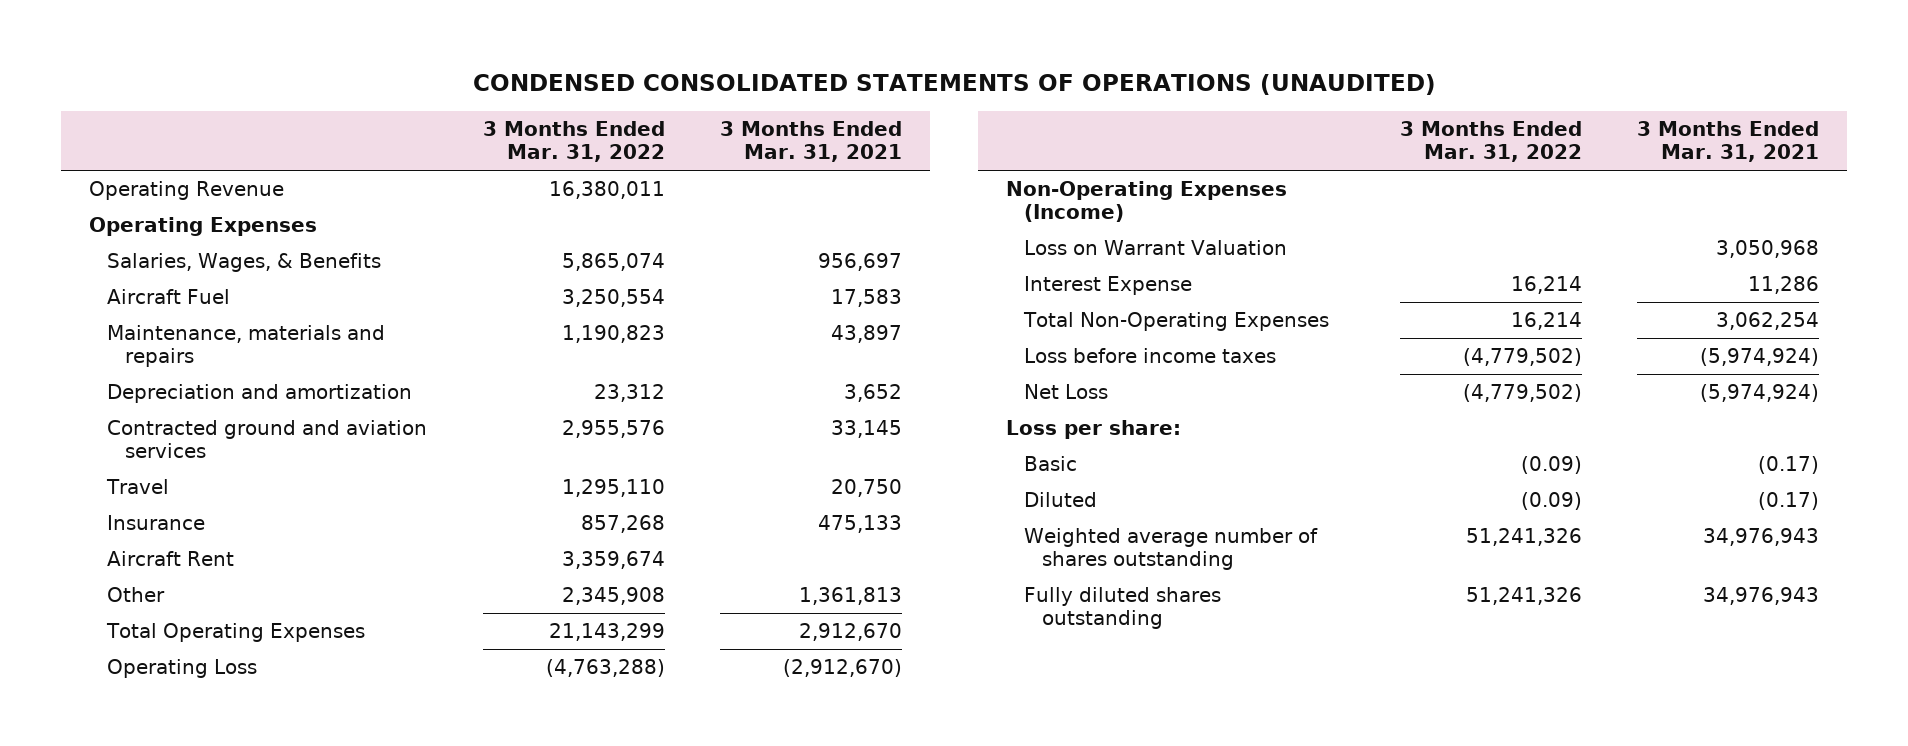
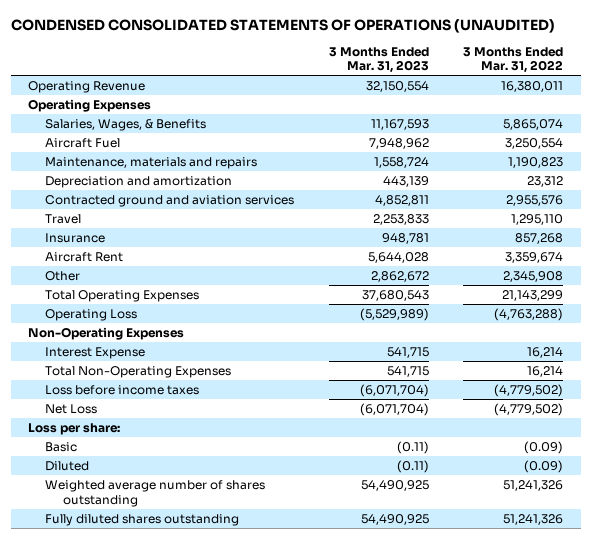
- | 3 Months Ended Mar. 31, 2022 | 3 Months Ended Mar. 31, 2021
+ | 3 Months Ended Mar. 31, 2023 | 3 Months Ended Mar. 31, 2022
- Non-Operating Expenses (Income)
- Loss on Warrant Valuation | | 3,050,968
+ Non-Operating Expenses

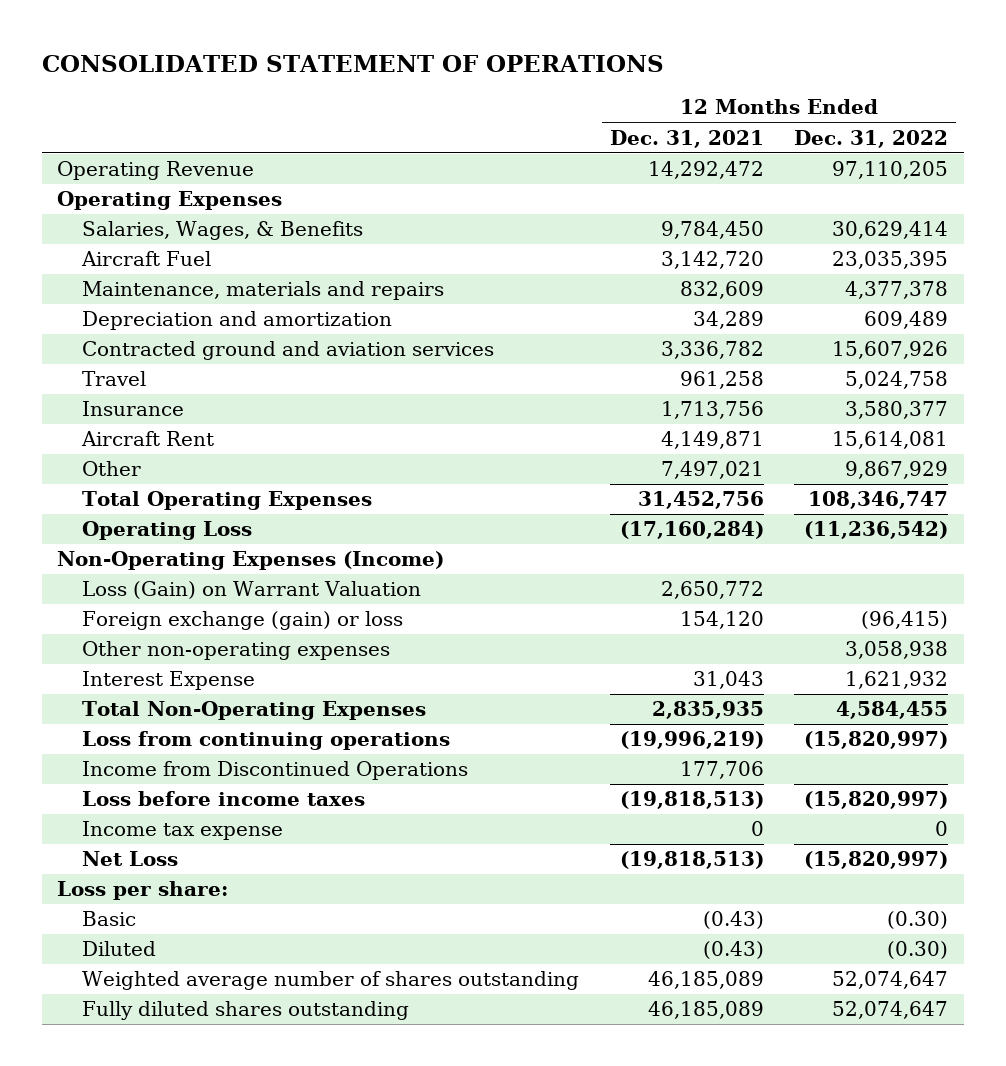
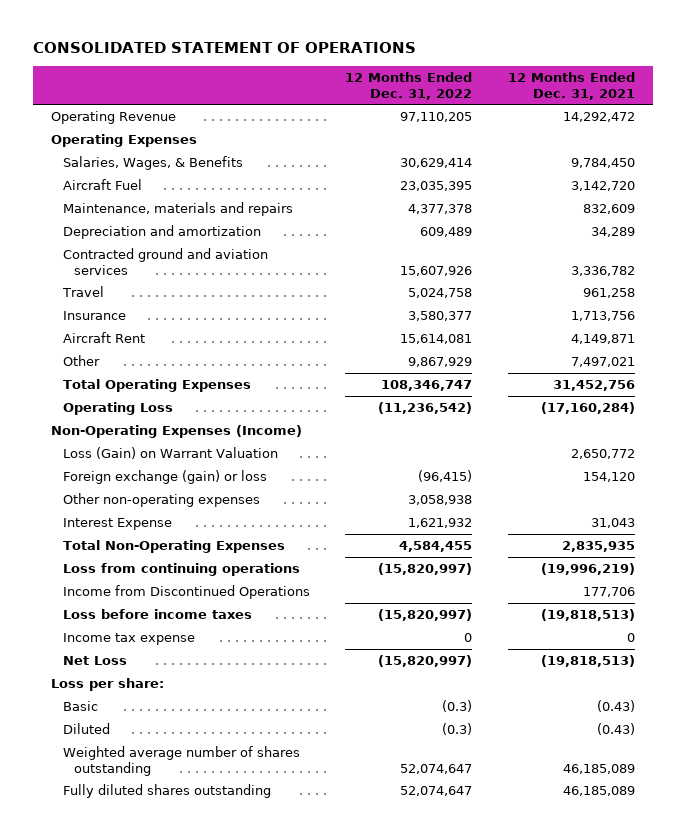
- | 12 Months Ended Dec. 31, 2021 | 12 Months Ended Dec. 31, 2022
+ | 12 Months Ended Dec. 31, 2022 | 12 Months Ended Dec. 31, 2021
- Basic | (0.43) | (0.30)
- Diluted | (0.43) | (0.30)
+ Basic | (0.3) | (0.43)
+ Diluted | (0.3) | (0.43)

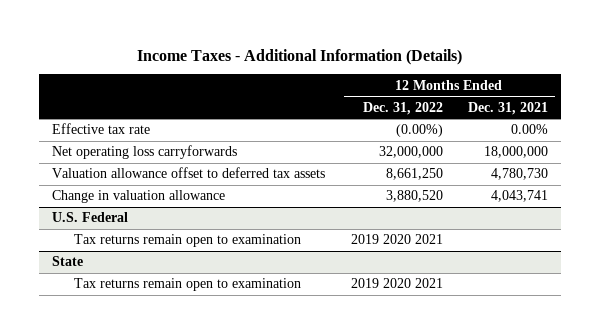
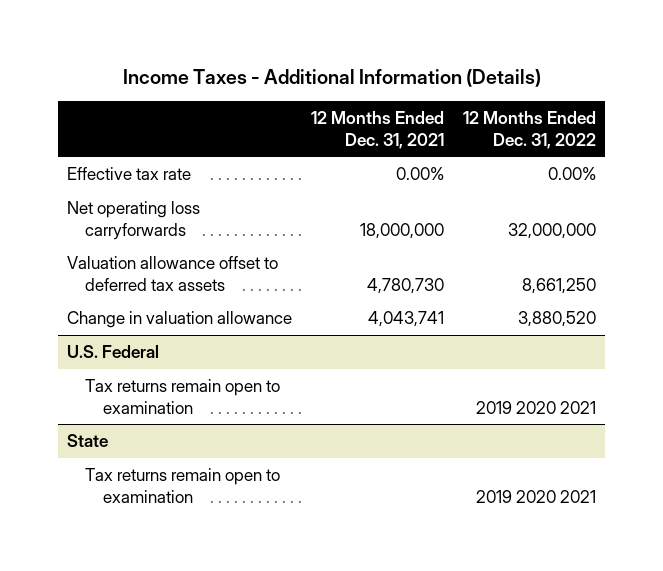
- | 12 Months Ended Dec. 31, 2022 | 12 Months Ended Dec. 31, 2021
+ | 12 Months Ended Dec. 31, 2021 | 12 Months Ended Dec. 31, 2022
- Effective tax rate | (0.00%) | 0.00%
+ Effective tax rate | 0.00% | 0.00%

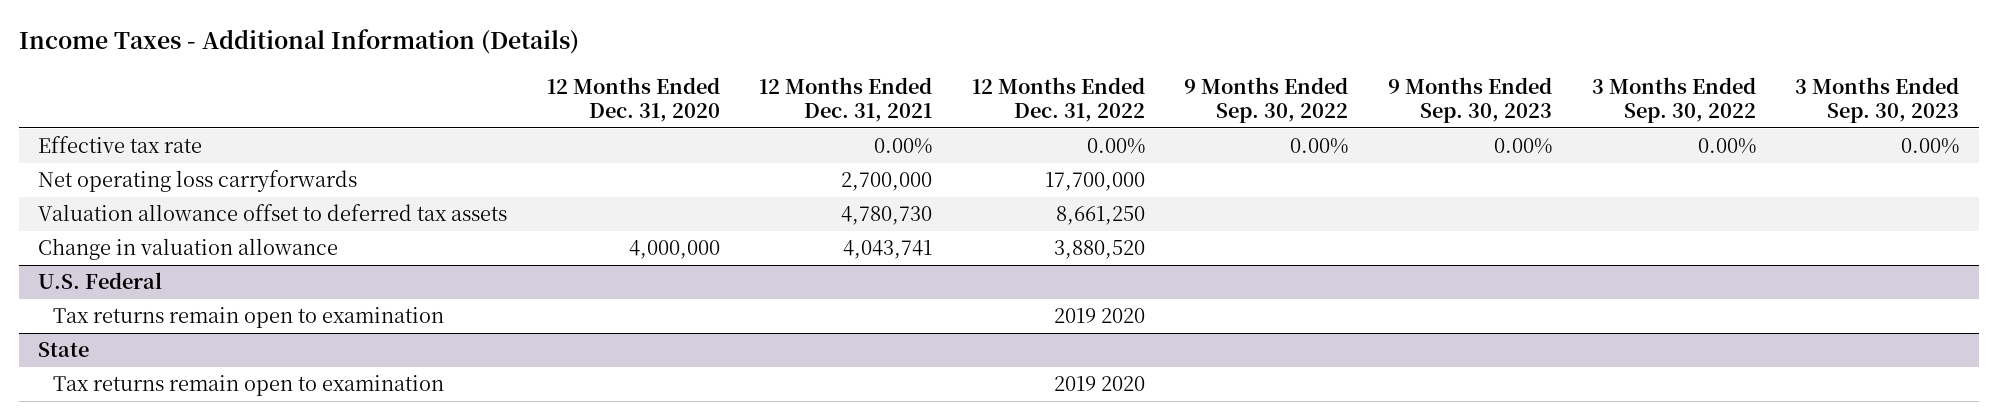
- | 12 Months Ended Dec. 31, 2021 | 12 Months Ended Dec. 31, 2022
+ | 12 Months Ended Dec. 31, 2020 | 12 Months Ended Dec. 31, 2021 | 12 Months Ended Dec. 31, 2022 | 9 Months Ended Sep. 30, 2022 | 9 Months Ended Sep. 30, 2023 | 3 Months Ended Sep. 30, 2022 | 3 Months Ended Sep. 30, 2023
- Net operating loss carryforwards | 18,000,000 | 32,000,000
+ Net operating loss carryforwards | | 2,700,000 | 17,700,000 | | | |
@ U.S. Federal
- Tax returns remain open to examination | | 2019 2020 2021
+ Tax returns remain open to examination | | | 2019 2020 | | | |
@ State
- Tax returns remain open to examination | | 2019 2020 2021
+ Tax returns remain open to examination | | | 2019 2020 | | | |

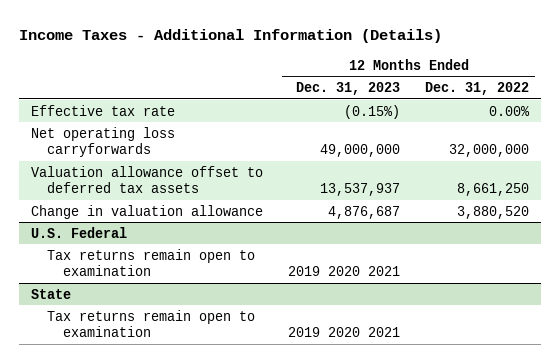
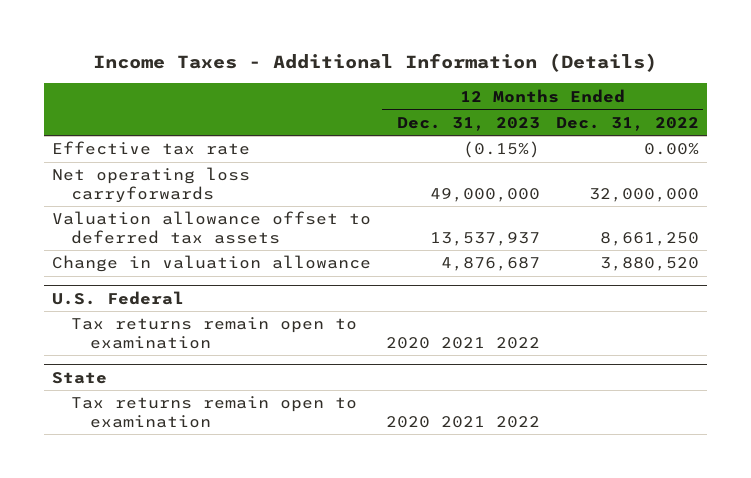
@ U.S. Federal
- Tax returns remain open to examination | 2019 2020 2021 |
+ Tax returns remain open to examination | 2020 2021 2022 |
@ State
- Tax returns remain open to examination | 2019 2020 2021 |
+ Tax returns remain open to examination | 2020 2021 2022 |

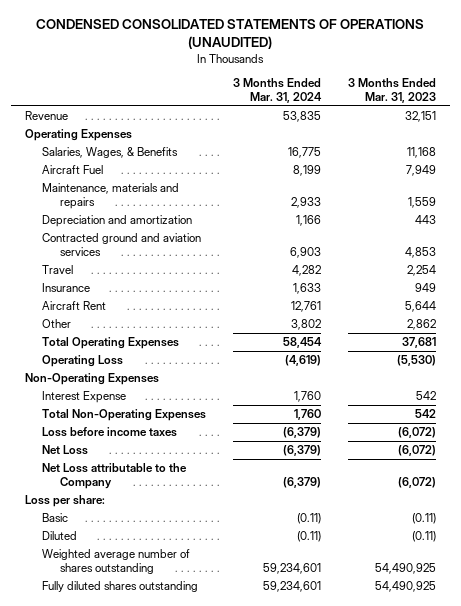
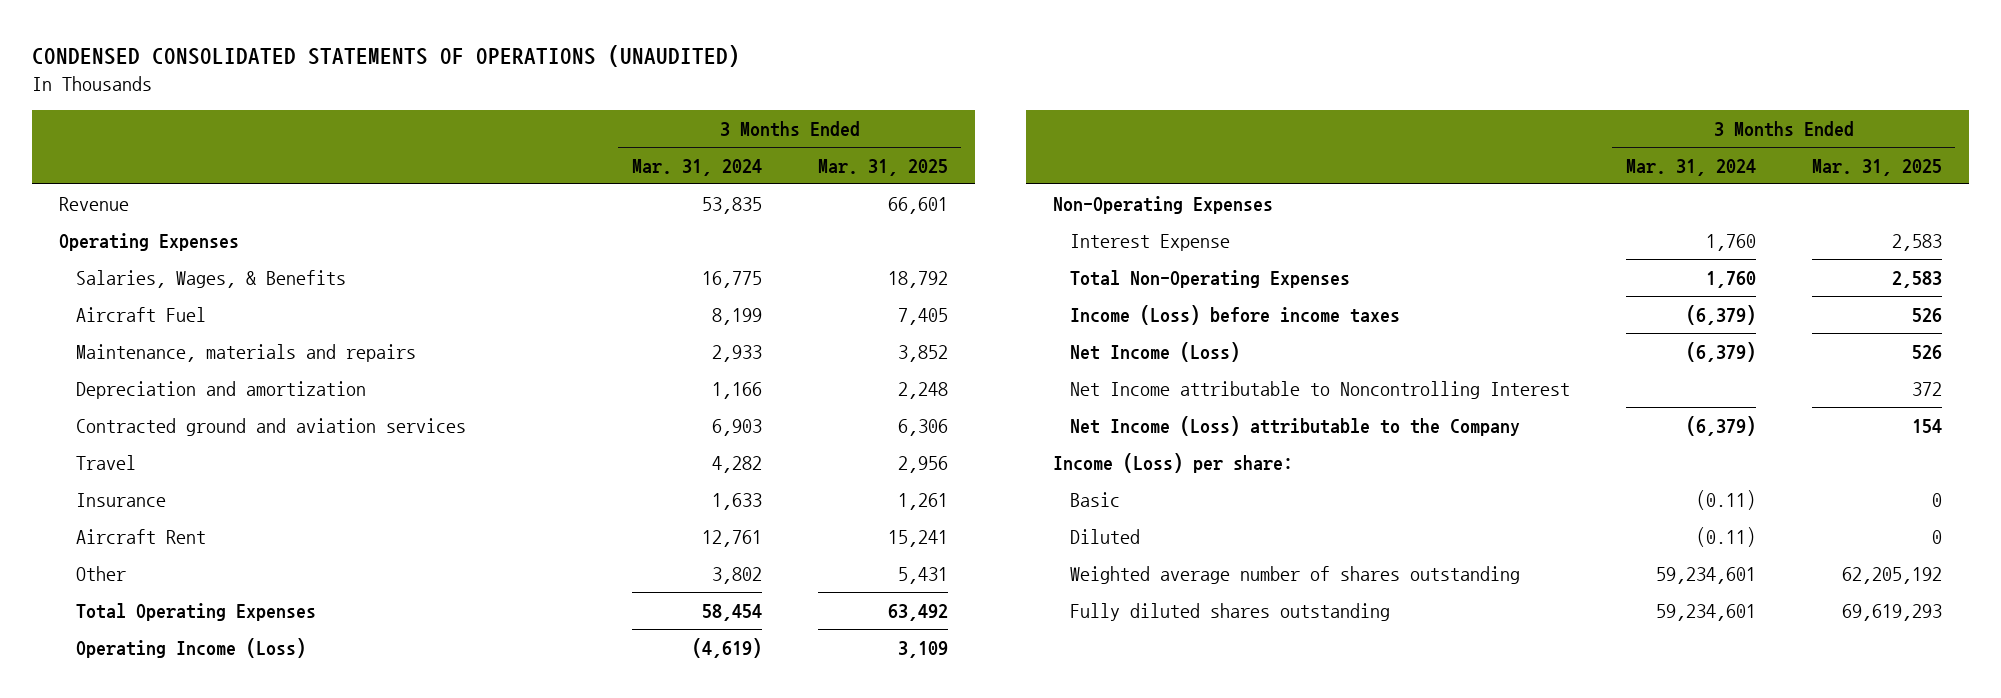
- | 3 Months Ended Mar. 31, 2024 | 3 Months Ended Mar. 31, 2023
+ | 3 Months Ended Mar. 31, 2024 | 3 Months Ended Mar. 31, 2025
- Operating Loss | (4,619) | (5,530)
+ Operating Income (Loss) | (4,619) | 3,109
- Loss before income taxes | (6,379) | (6,072)
- Net Loss | (6,379) | (6,072)
- Net Loss attributable to the Company | (6,379) | (6,072)
- Loss per share:
+ Income (Loss) before income taxes | (6,379) | 526
+ Net Income (Loss) | (6,379) | 526
+ Net Income attributable to Noncontrolling Interest | | 372
+ Net Income (Loss) attributable to the Company | (6,379) | 154
+ Income (Loss) per share:

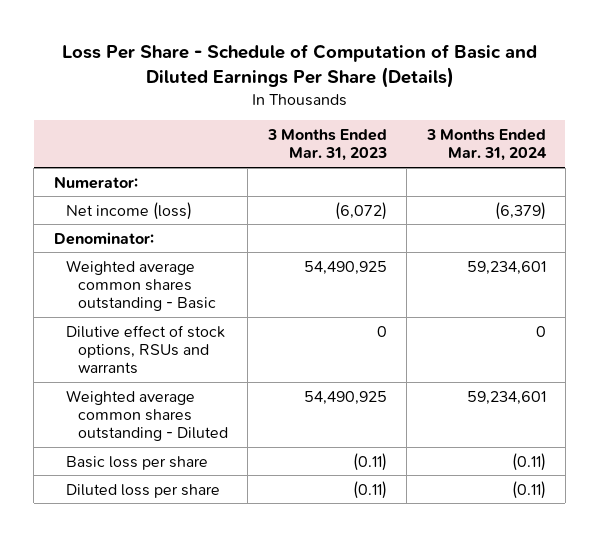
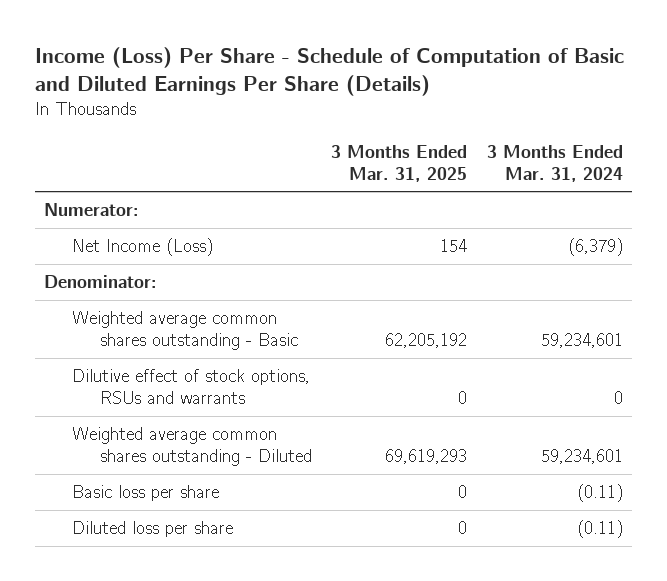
- Loss Per Share - Schedule of Computation of Basic and Diluted Earnings Per Share (Details)
+ Income (Loss) Per Share - Schedule of Computation of Basic and Diluted Earnings Per Share (Details)
- | 3 Months Ended Mar. 31, 2023 | 3 Months Ended Mar. 31, 2024
+ | 3 Months Ended Mar. 31, 2025 | 3 Months Ended Mar. 31, 2024
- Net income (loss) | (6,072) | (6,379)
+ Net Income (Loss) | 154 | (6,379)

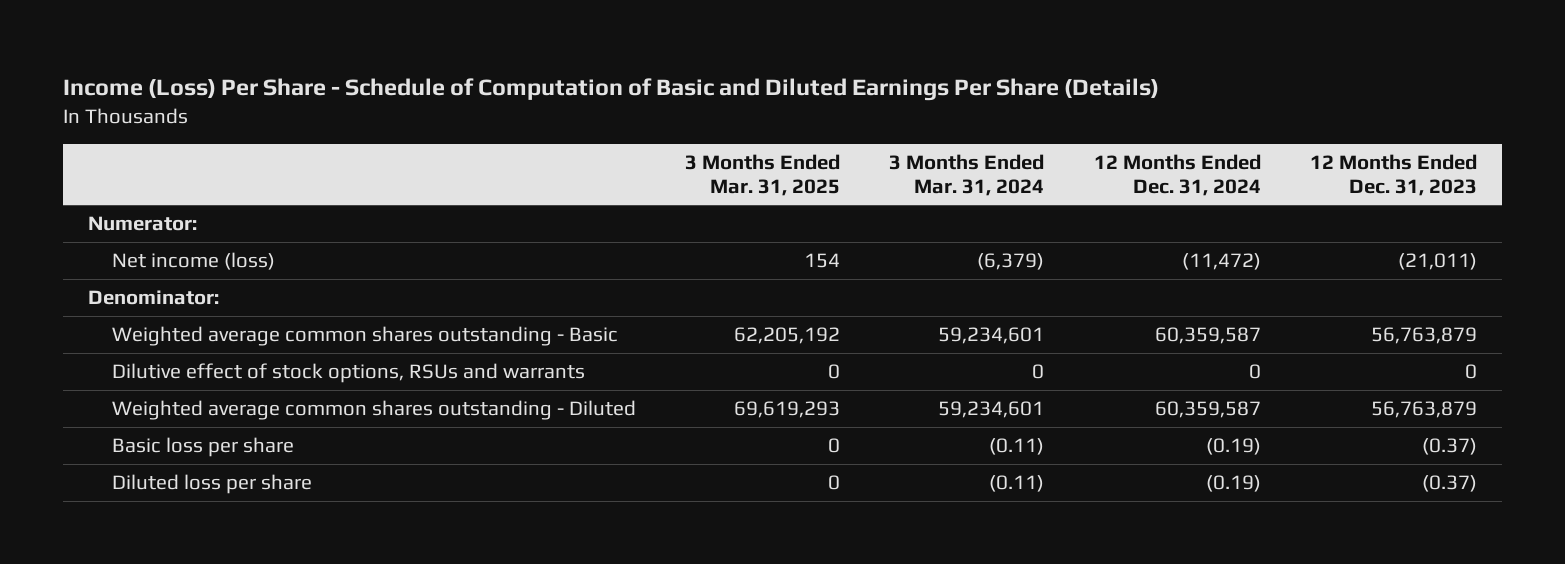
- | 3 Months Ended Mar. 31, 2025 | 3 Months Ended Mar. 31, 2024
+ | 3 Months Ended Mar. 31, 2025 | 3 Months Ended Mar. 31, 2024 | 12 Months Ended Dec. 31, 2024 | 12 Months Ended Dec. 31, 2023
- Net Income (Loss) | 154 | (6,379)
+ Net income (loss) | 154 | (6,379) | (11,472) | (21,011)

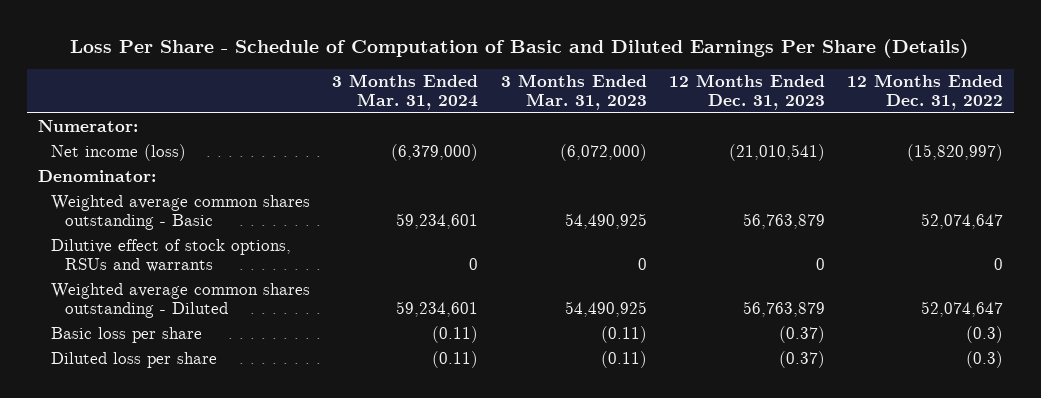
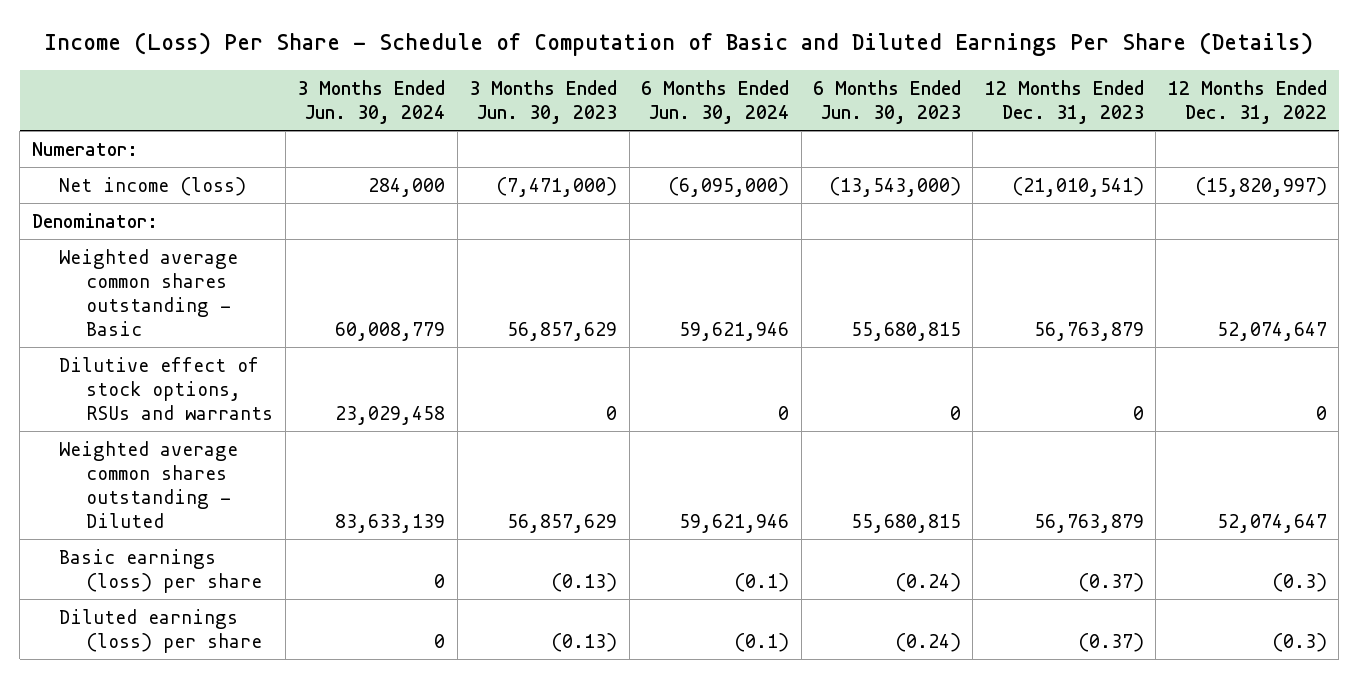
- Loss Per Share - Schedule of Computation of Basic and Diluted Earnings Per Share (Details)
+ Income (Loss) Per Share - Schedule of Computation of Basic and Diluted Earnings Per Share (Details)
- | 3 Months Ended Mar. 31, 2024 | 3 Months Ended Mar. 31, 2023 | 12 Months Ended Dec. 31, 2023 | 12 Months Ended Dec. 31, 2022
+ | 3 Months Ended Jun. 30, 2024 | 3 Months Ended Jun. 30, 2023 | 6 Months Ended Jun. 30, 2024 | 6 Months Ended Jun. 30, 2023 | 12 Months Ended Dec. 31, 2023 | 12 Months Ended Dec. 31, 2022
- Basic loss per share | (0.11) | (0.11) | (0.37) | (0.3)
- Diluted loss per share | (0.11) | (0.11) | (0.37) | (0.3)
+ Basic earnings (loss) per share | 0 | (0.13) | (0.1) | (0.24) | (0.37) | (0.3)
+ Diluted earnings (loss) per share | 0 | (0.13) | (0.1) | (0.24) | (0.37) | (0.3)

